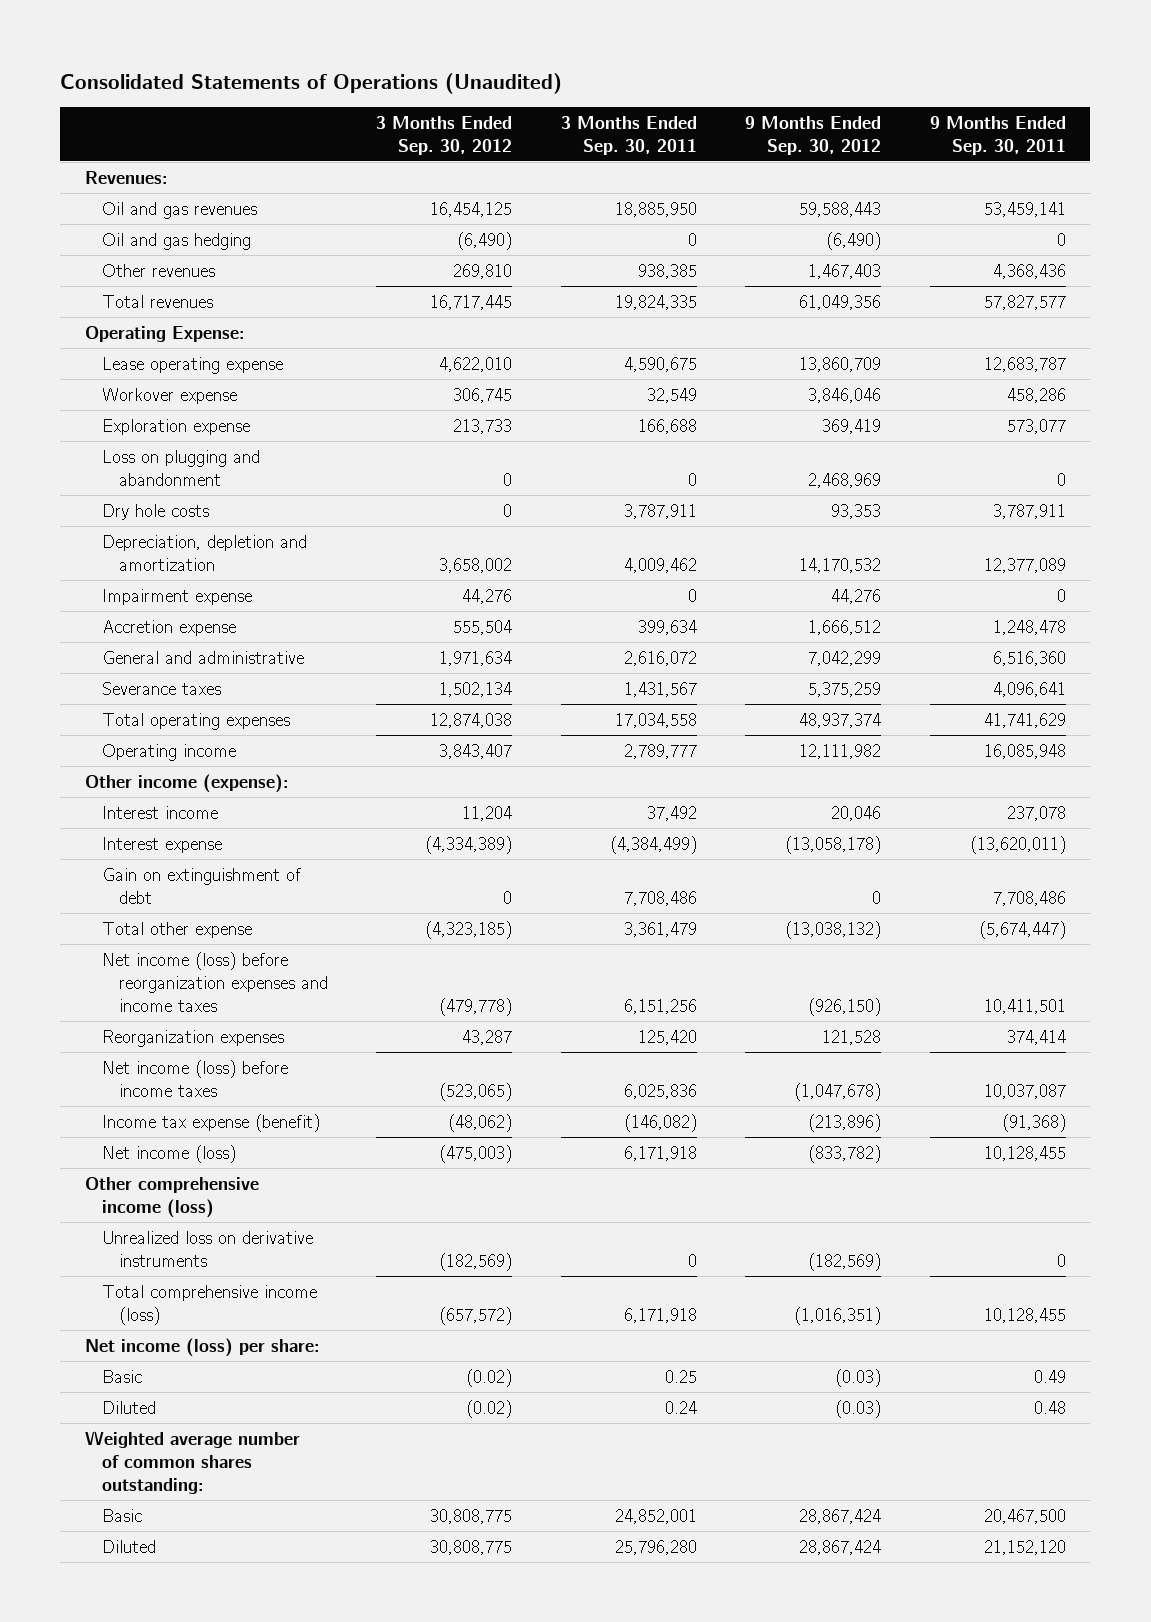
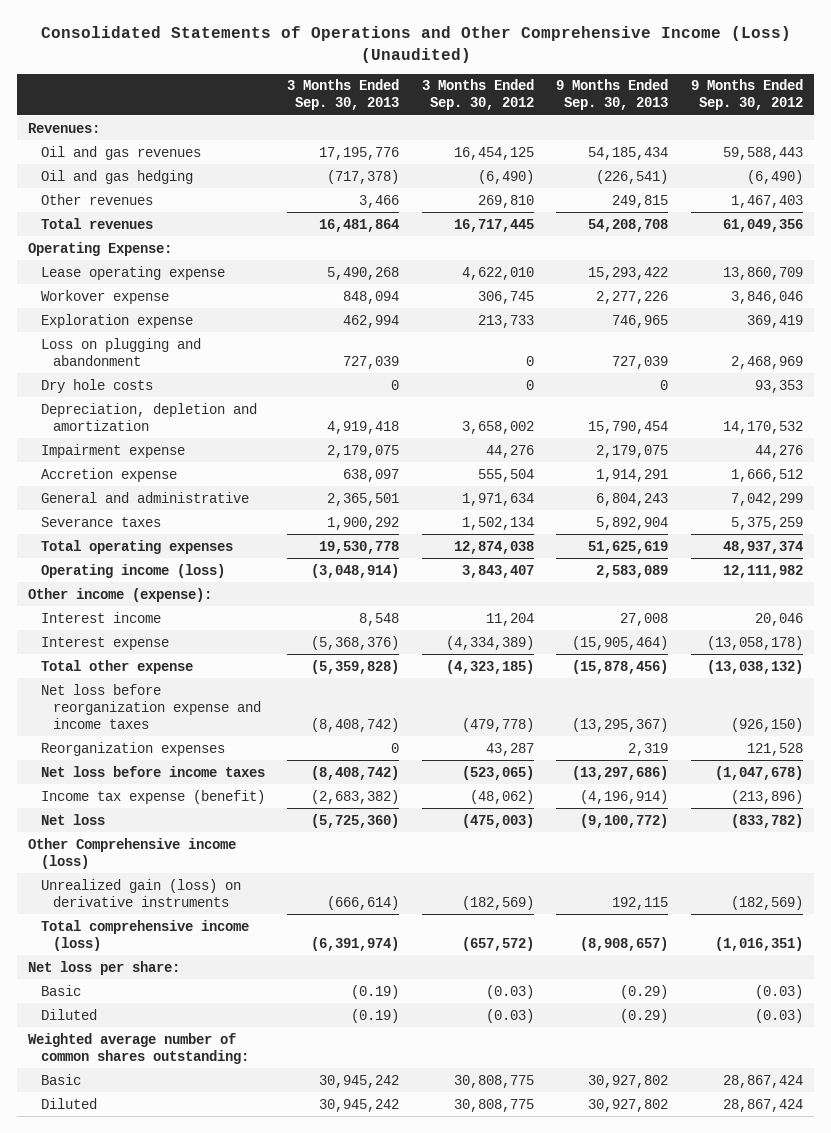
- Consolidated Statements of Operations (Unaudited)
+ Consolidated Statements of Operations and Other Comprehensive Income (Loss) (Unaudited)
- | 3 Months Ended Sep. 30, 2012 | 3 Months Ended Sep. 30, 2011 | 9 Months Ended Sep. 30, 2012 | 9 Months Ended Sep. 30, 2011
+ | 3 Months Ended Sep. 30, 2013 | 3 Months Ended Sep. 30, 2012 | 9 Months Ended Sep. 30, 2013 | 9 Months Ended Sep. 30, 2012
- Operating income | 3,843,407 | 2,789,777 | 12,111,982 | 16,085,948
+ Operating income (loss) | (3,048,914) | 3,843,407 | 2,583,089 | 12,111,982
- Gain on extinguishment of debt | 0 | 7,708,486 | 0 | 7,708,486
- Net income (loss) before reorganization expenses and income taxes | (479,778) | 6,151,256 | (926,150) | 10,411,501
+ Net loss before reorganization expense and income taxes | (8,408,742) | (479,778) | (13,295,367) | (926,150)
- Net income (loss) before income taxes | (523,065) | 6,025,836 | (1,047,678) | 10,037,087
+ Net loss before income taxes | (8,408,742) | (523,065) | (13,297,686) | (1,047,678)
- Net income (loss) | (475,003) | 6,171,918 | (833,782) | 10,128,455
- Other comprehensive income (loss)
- Unrealized loss on derivative instruments | (182,569) | 0 | (182,569) | 0
+ Net loss | (5,725,360) | (475,003) | (9,100,772) | (833,782)
+ Other Comprehensive income (loss)
+ Unrealized gain (loss) on derivative instruments | (666,614) | (182,569) | 192,115 | (182,569)
- Net income (loss) per share:
- Basic | (0.02) | 0.25 | (0.03) | 0.49
- Diluted | (0.02) | 0.24 | (0.03) | 0.48
+ Net loss per share:
+ Basic | (0.19) | (0.03) | (0.29) | (0.03)
+ Diluted | (0.19) | (0.03) | (0.29) | (0.03)

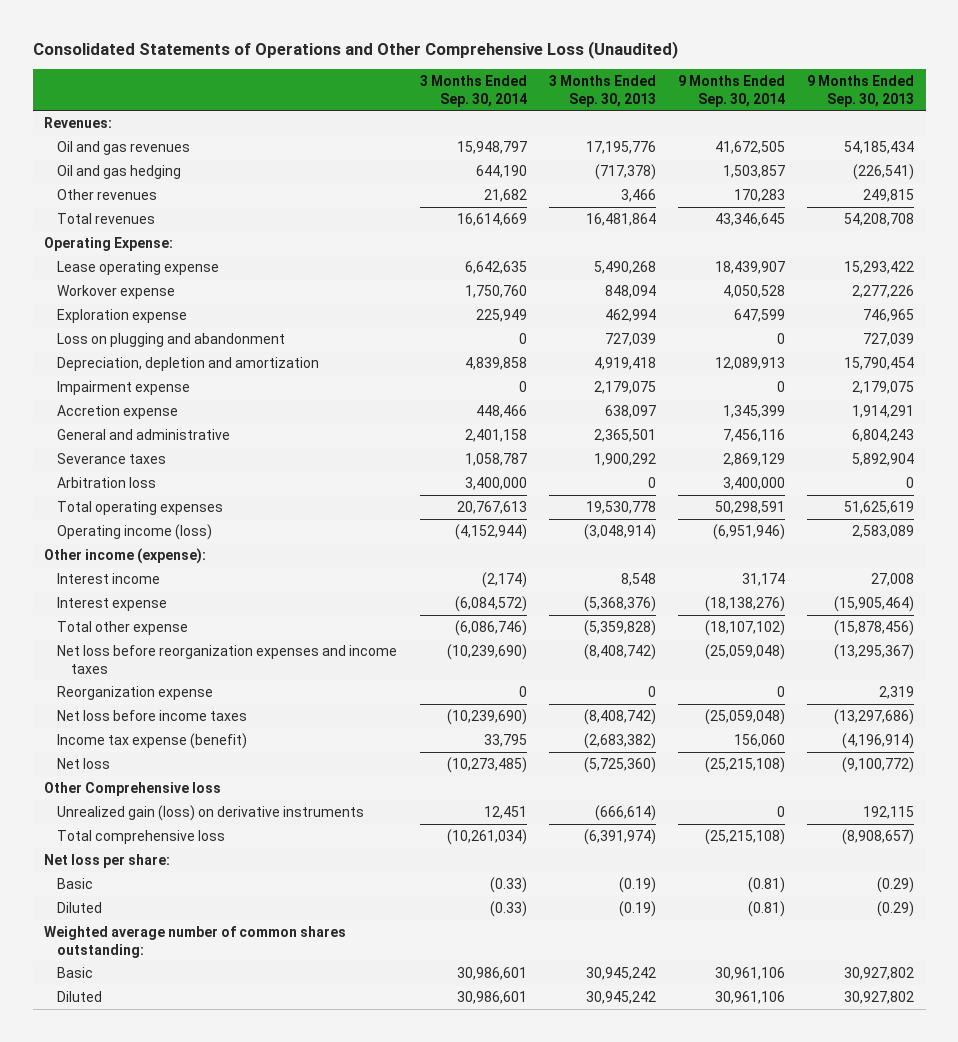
- Consolidated Statements of Operations and Other Comprehensive Income (Loss) (Unaudited)
+ Consolidated Statements of Operations and Other Comprehensive Loss (Unaudited)
- | 3 Months Ended Sep. 30, 2013 | 3 Months Ended Sep. 30, 2012 | 9 Months Ended Sep. 30, 2013 | 9 Months Ended Sep. 30, 2012
+ | 3 Months Ended Sep. 30, 2014 | 3 Months Ended Sep. 30, 2013 | 9 Months Ended Sep. 30, 2014 | 9 Months Ended Sep. 30, 2013
- Dry hole costs | 0 | 0 | 0 | 93,353
+ Arbitration loss | 3,400,000 | 0 | 3,400,000 | 0
- Net loss before reorganization expense and income taxes | (8,408,742) | (479,778) | (13,295,367) | (926,150)
- Reorganization expenses | 0 | 43,287 | 2,319 | 121,528
+ Net loss before reorganization expenses and income taxes | (10,239,690) | (8,408,742) | (25,059,048) | (13,295,367)
+ Reorganization expense | 0 | 0 | 0 | 2,319
- Other Comprehensive income (loss)
+ Other Comprehensive loss
- Total comprehensive income (loss) | (6,391,974) | (657,572) | (8,908,657) | (1,016,351)
+ Total comprehensive loss | (10,261,034) | (6,391,974) | (25,215,108) | (8,908,657)

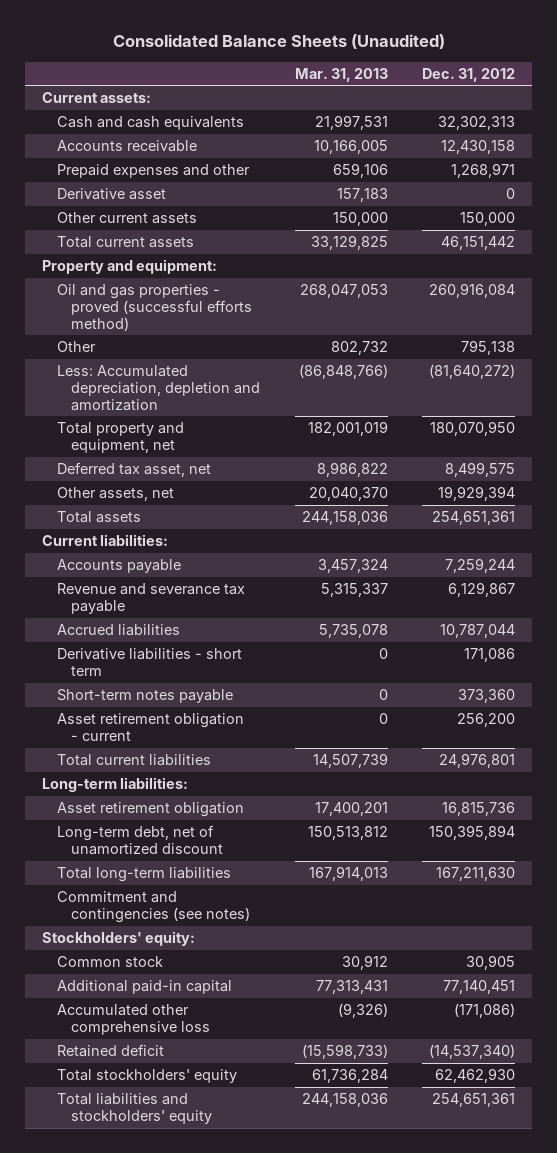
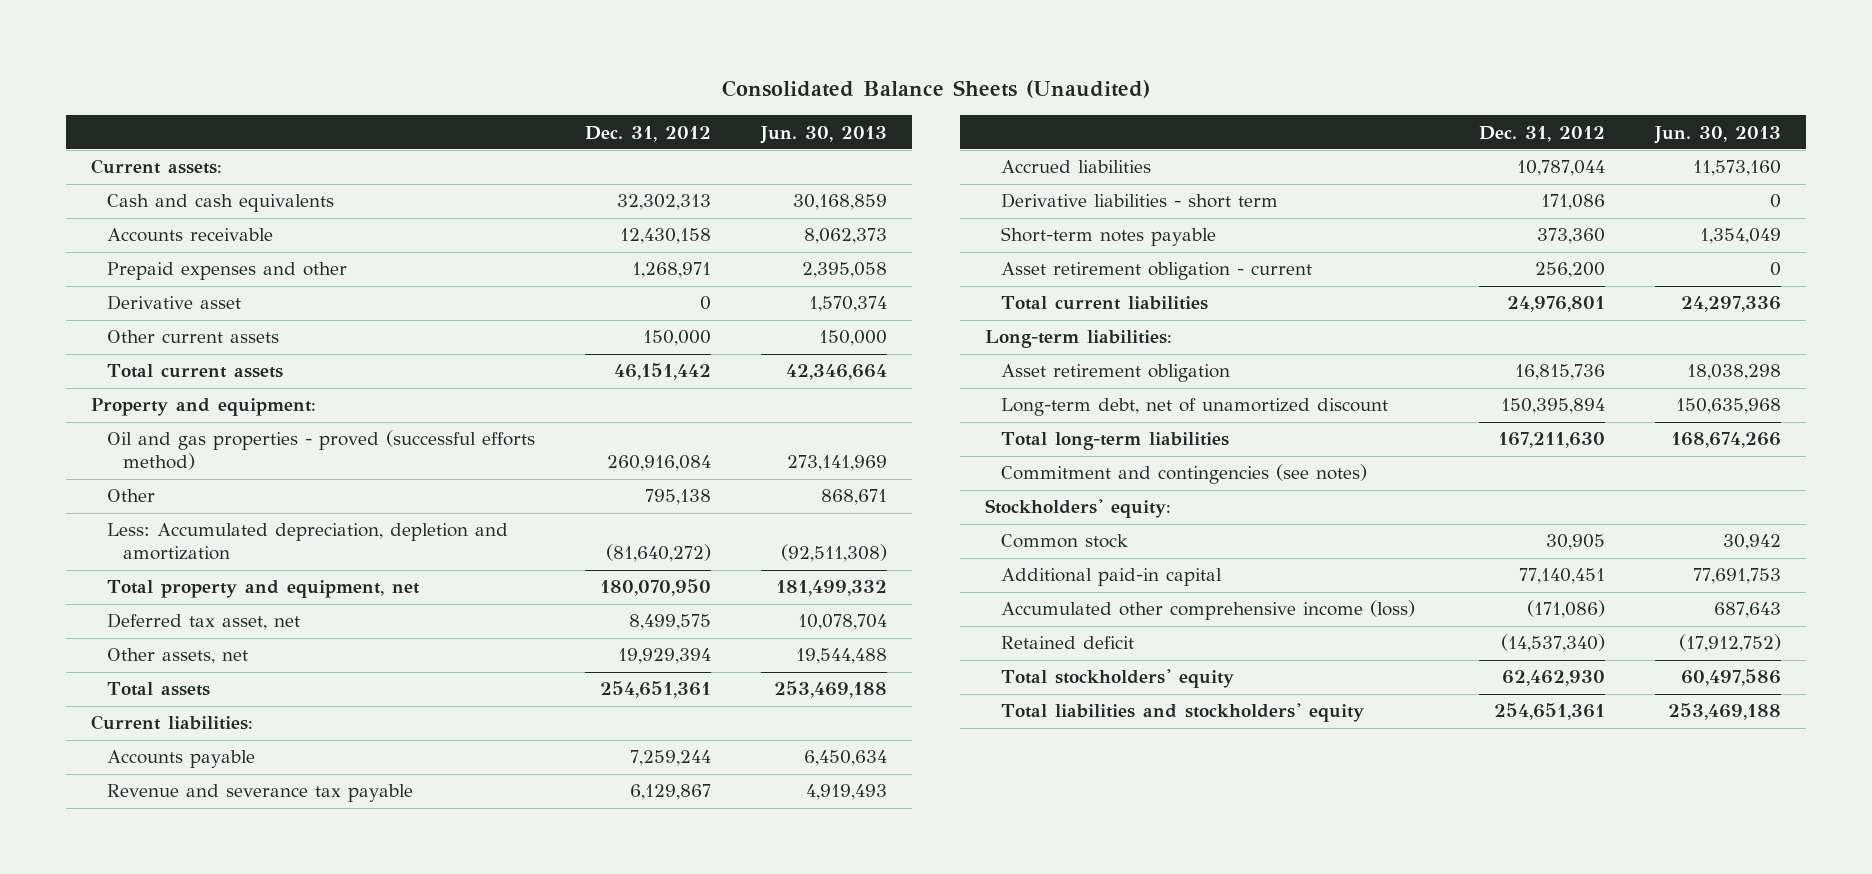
- | Mar. 31, 2013 | Dec. 31, 2012
+ | Dec. 31, 2012 | Jun. 30, 2013
- Accumulated other comprehensive loss | (9,326) | (171,086)
+ Accumulated other comprehensive income (loss) | (171,086) | 687,643

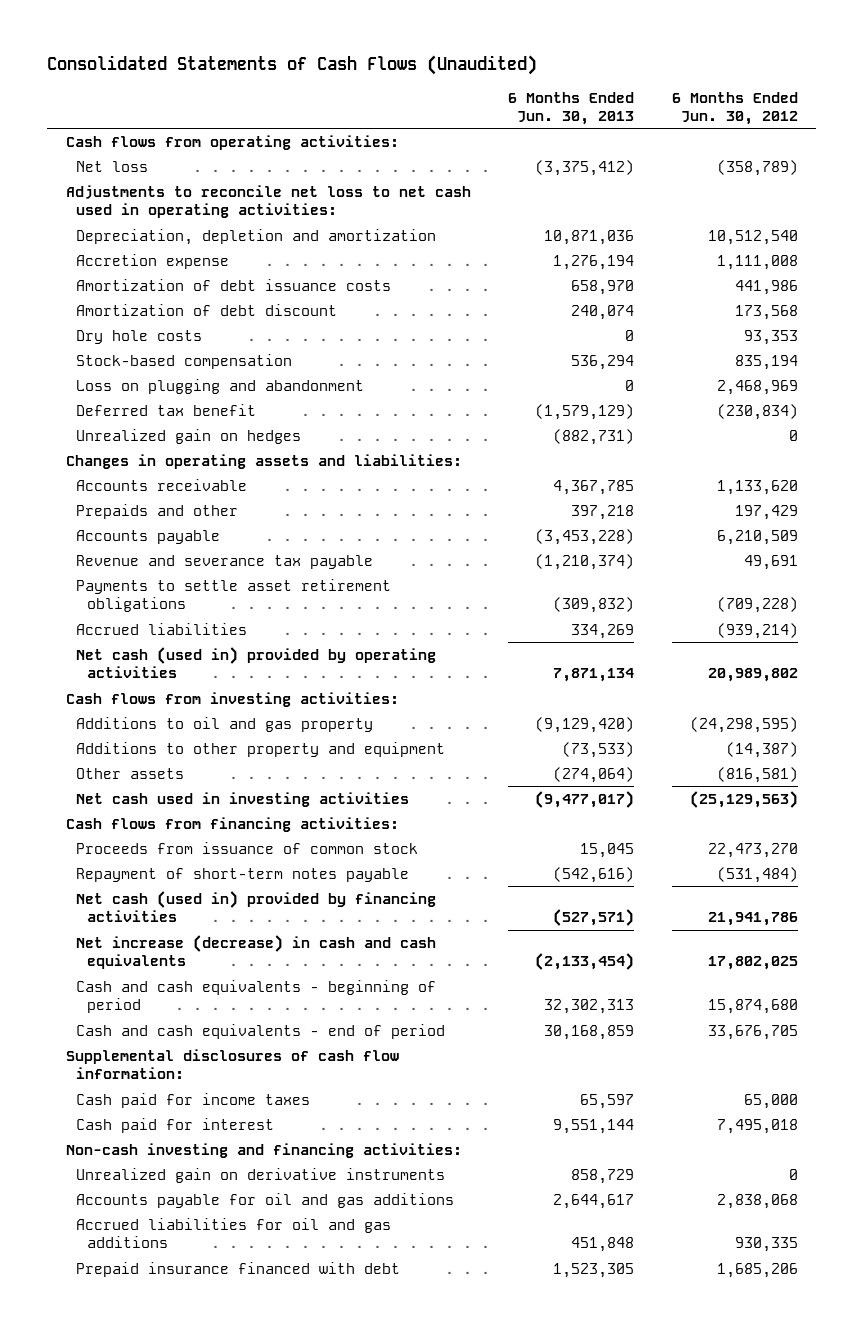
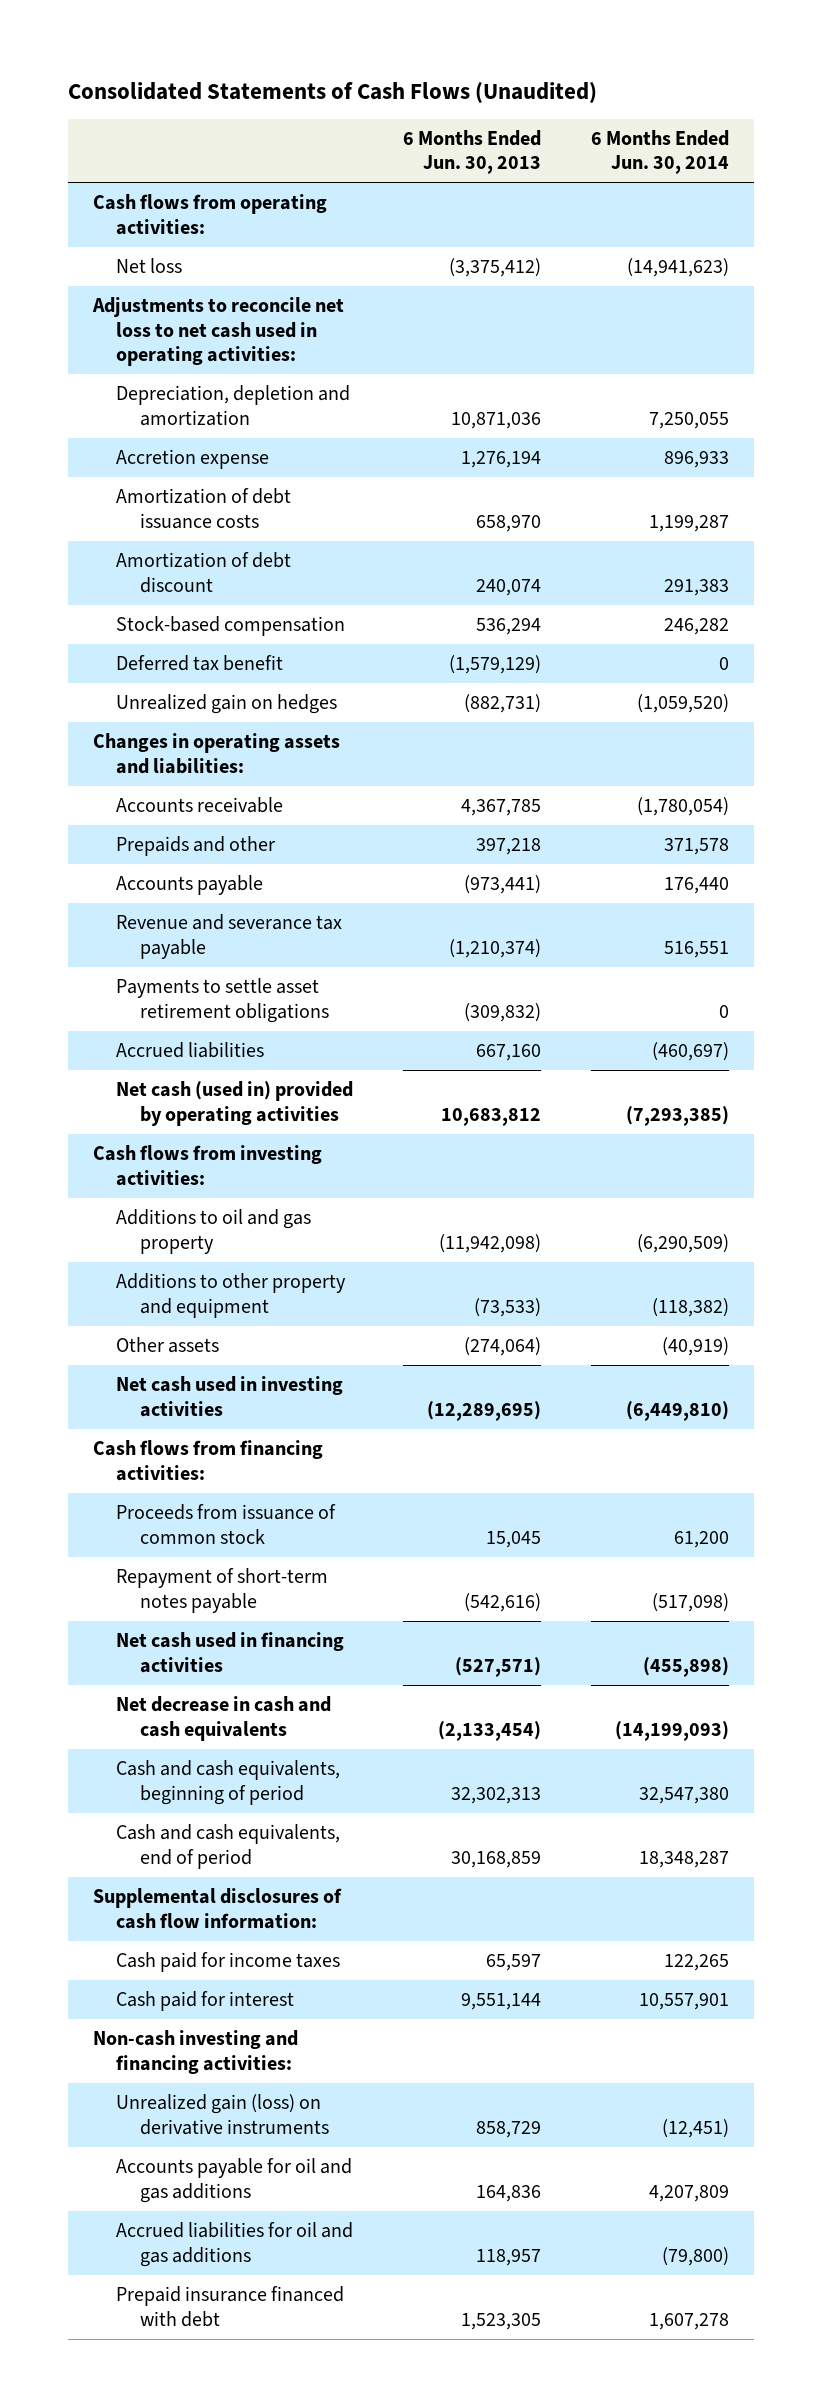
- | 6 Months Ended Jun. 30, 2013 | 6 Months Ended Jun. 30, 2012
+ | 6 Months Ended Jun. 30, 2013 | 6 Months Ended Jun. 30, 2014
- Dry hole costs | 0 | 93,353
- Loss on plugging and abandonment | 0 | 2,468,969
- Accounts payable | (3,453,228) | 6,210,509
+ Accounts payable | (973,441) | 176,440
- Accrued liabilities | 334,269 | (939,214)
- Net cash (used in) provided by operating activities | 7,871,134 | 20,989,802
+ Accrued liabilities | 667,160 | (460,697)
+ Net cash (used in) provided by operating activities | 10,683,812 | (7,293,385)
- Additions to oil and gas property | (9,129,420) | (24,298,595)
+ Additions to oil and gas property | (11,942,098) | (6,290,509)
- Net cash used in investing activities | (9,477,017) | (25,129,563)
+ Net cash used in investing activities | (12,289,695) | (6,449,810)
- Net cash (used in) provided by financing activities | (527,571) | 21,941,786
- Net increase (decrease) in cash and cash equivalents | (2,133,454) | 17,802,025
- Cash and cash equivalents - beginning of period | 32,302,313 | 15,874,680
- Cash and cash equivalents - end of period | 30,168,859 | 33,676,705
+ Net cash used in financing activities | (527,571) | (455,898)
+ Net decrease in cash and cash equivalents | (2,133,454) | (14,199,093)
+ Cash and cash equivalents, beginning of period | 32,302,313 | 32,547,380
+ Cash and cash equivalents, end of period | 30,168,859 | 18,348,287
- Unrealized gain on derivative instruments | 858,729 | 0
- Accounts payable for oil and gas additions | 2,644,617 | 2,838,068
- Accrued liabilities for oil and gas additions | 451,848 | 930,335
+ Unrealized gain (loss) on derivative instruments | 858,729 | (12,451)
+ Accounts payable for oil and gas additions | 164,836 | 4,207,809
+ Accrued liabilities for oil and gas additions | 118,957 | (79,800)

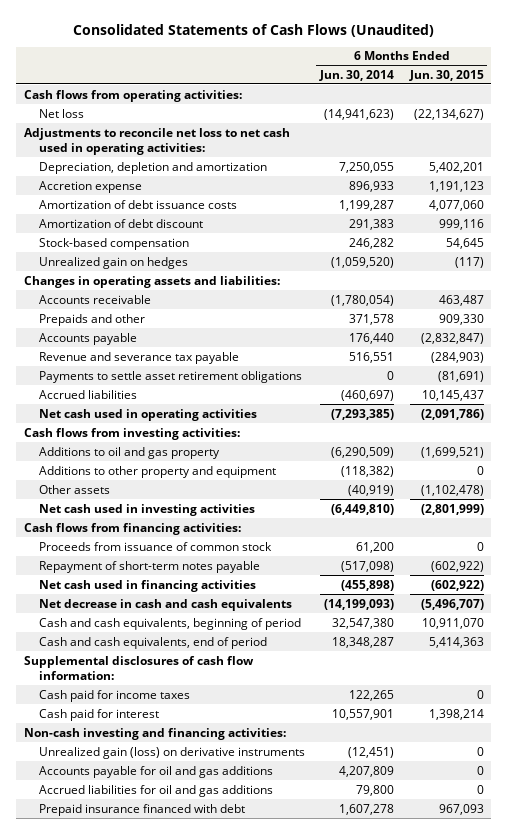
- | 6 Months Ended Jun. 30, 2013 | 6 Months Ended Jun. 30, 2014
+ | 6 Months Ended Jun. 30, 2014 | 6 Months Ended Jun. 30, 2015
- Deferred tax benefit | (1,579,129) | 0
- Net cash (used in) provided by operating activities | 10,683,812 | (7,293,385)
+ Net cash used in operating activities | (7,293,385) | (2,091,786)
- Accrued liabilities for oil and gas additions | 118,957 | (79,800)
+ Accrued liabilities for oil and gas additions | 79,800 | 0

